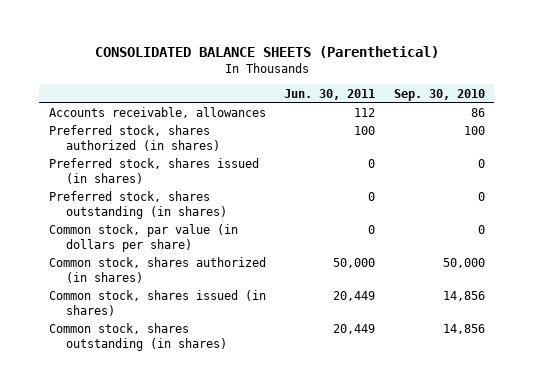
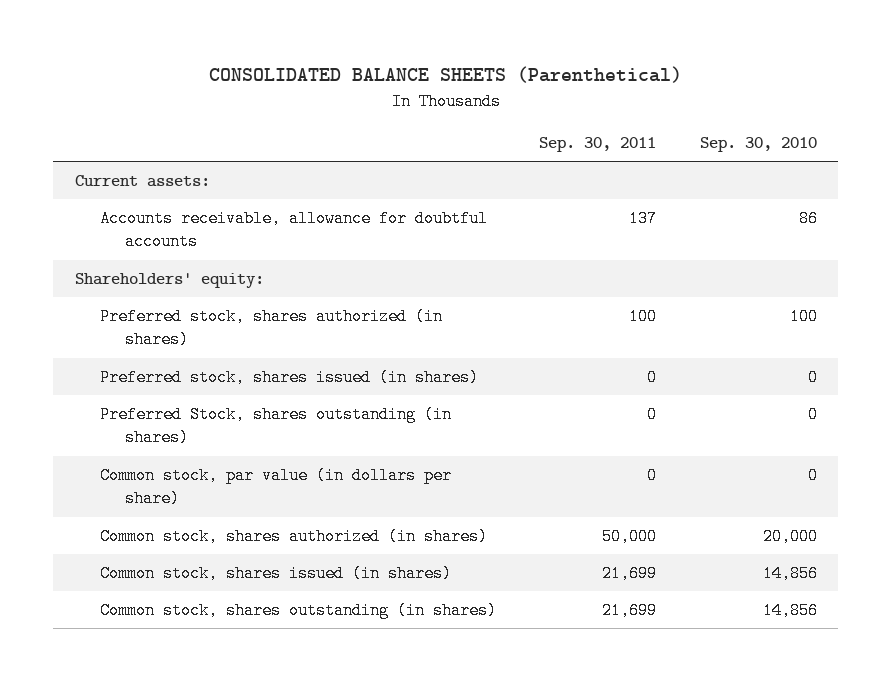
- | Jun. 30, 2011 | Sep. 30, 2010
+ | Sep. 30, 2011 | Sep. 30, 2010
- Accounts receivable, allowances | 112 | 86
+ Current assets:
+ Accounts receivable, allowance for doubtful accounts | 137 | 86
+ Shareholders' equity:
- Preferred stock, shares outstanding (in shares) | 0 | 0
+ Preferred Stock, shares outstanding (in shares) | 0 | 0
- Common stock, shares authorized (in shares) | 50,000 | 50,000
+ Common stock, shares authorized (in shares) | 50,000 | 20,000

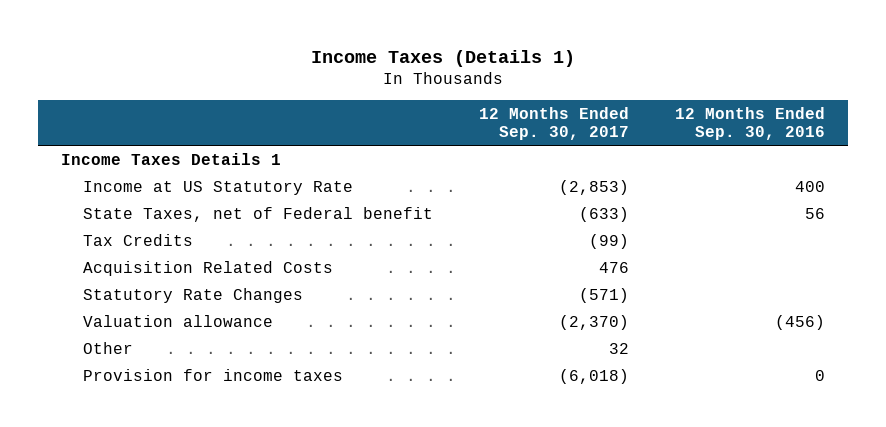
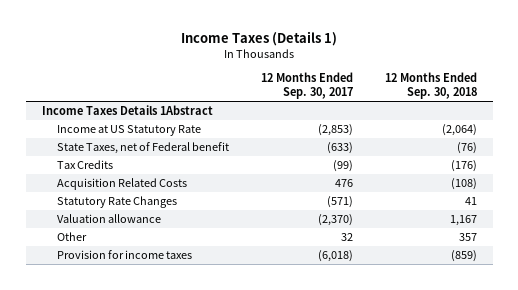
- | 12 Months Ended Sep. 30, 2017 | 12 Months Ended Sep. 30, 2016
+ | 12 Months Ended Sep. 30, 2017 | 12 Months Ended Sep. 30, 2018
- Income Taxes Details 1
+ Income Taxes Details 1Abstract

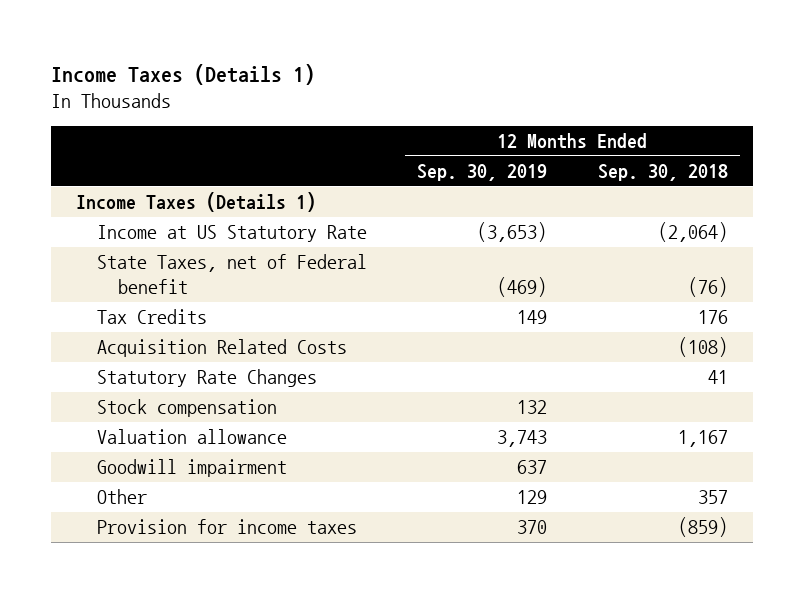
- | 12 Months Ended Sep. 30, 2017 | 12 Months Ended Sep. 30, 2018
+ | 12 Months Ended Sep. 30, 2019 | 12 Months Ended Sep. 30, 2018
- Income Taxes Details 1Abstract
+ Income Taxes (Details 1)
- Tax Credits | (99) | (176)
+ Tax Credits | 149 | 176
+ Stock compensation | 132 |
+ Goodwill impairment | 637 |

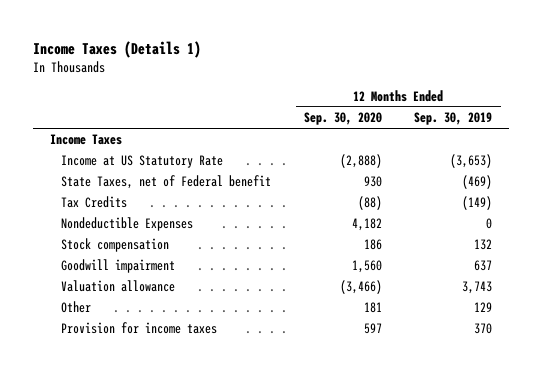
- | 12 Months Ended Sep. 30, 2019 | 12 Months Ended Sep. 30, 2018
+ | 12 Months Ended Sep. 30, 2020 | 12 Months Ended Sep. 30, 2019
- Income Taxes (Details 1)
+ Income Taxes
- Tax Credits | 149 | 176
- Acquisition Related Costs | | (108)
- Statutory Rate Changes | | 41
+ Tax Credits | (88) | (149)
+ Nondeductible Expenses | 4,182 | 0
moved down: Valuation allowance | (3,466) | 3,743

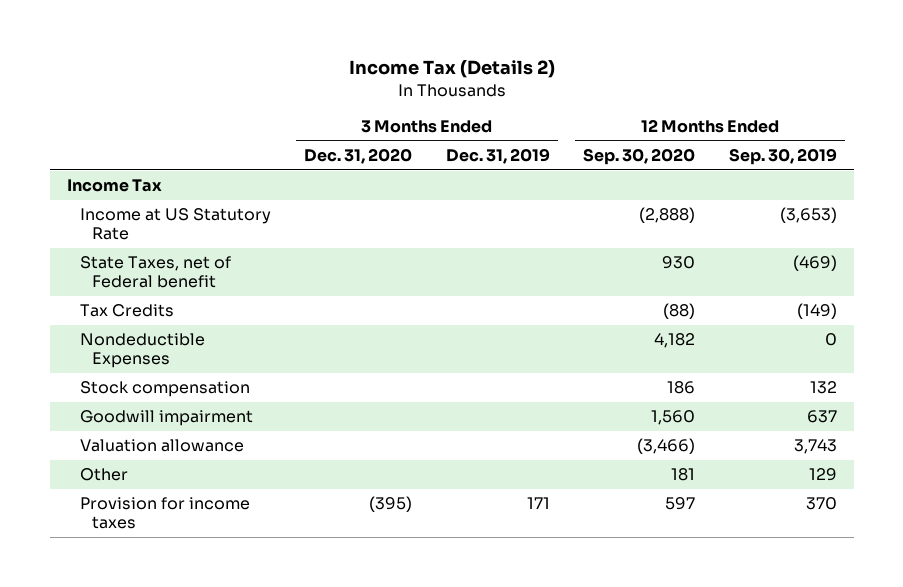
- Income Taxes (Details 1)
+ Income Tax (Details 2)
- | 12 Months Ended Sep. 30, 2020 | 12 Months Ended Sep. 30, 2019
+ | 3 Months Ended Dec. 31, 2020 | 3 Months Ended Dec. 31, 2019 | 12 Months Ended Sep. 30, 2020 | 12 Months Ended Sep. 30, 2019
- Income Taxes
+ Income Tax

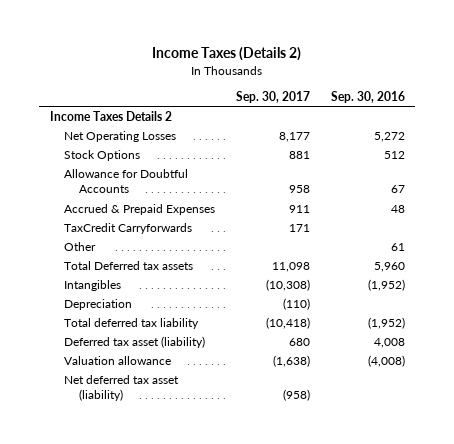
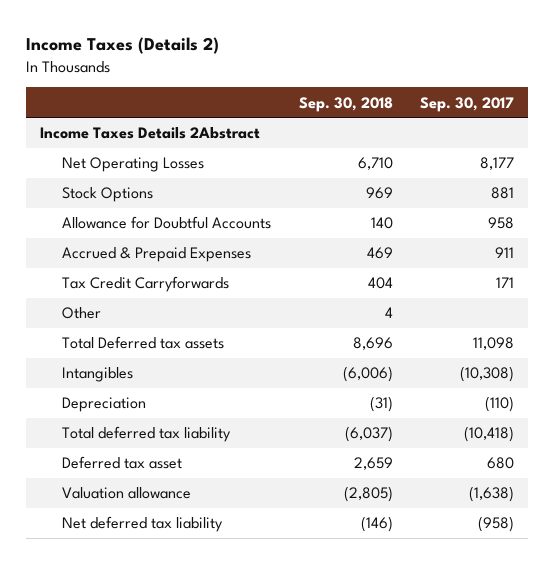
- | Sep. 30, 2017 | Sep. 30, 2016
+ | Sep. 30, 2018 | Sep. 30, 2017
- Income Taxes Details 2
+ Income Taxes Details 2Abstract
- TaxCredit Carryforwards | 171 |
+ Tax Credit Carryforwards | 404 | 171
- Deferred tax asset (liability) | 680 | 4,008
+ Deferred tax asset | 2,659 | 680
- Net deferred tax asset (liability) | (958) |
+ Net deferred tax liability | (146) | (958)

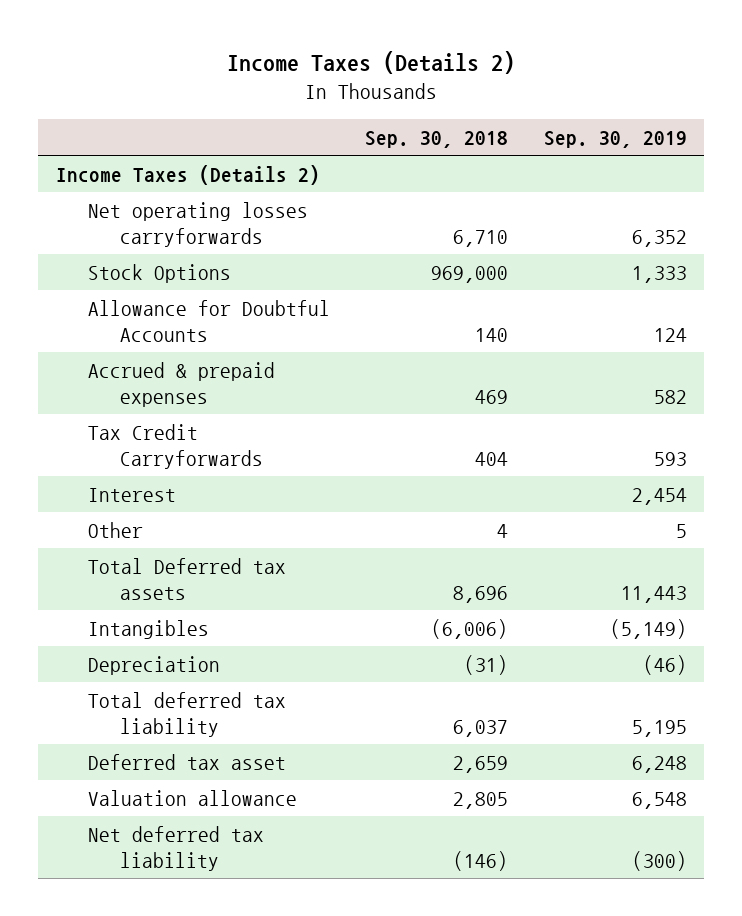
- | Sep. 30, 2018 | Sep. 30, 2017
+ | Sep. 30, 2018 | Sep. 30, 2019
- Income Taxes Details 2Abstract
- Net Operating Losses | 6,710 | 8,177
- Stock Options | 969 | 881
+ Income Taxes (Details 2)
+ Net operating losses carryforwards | 6,710 | 6,352
+ Stock Options | 969,000 | 1,333
- Accrued & Prepaid Expenses | 469 | 911
+ Accrued & prepaid expenses | 469 | 582
+ Interest | | 2,454
- Total deferred tax liability | (6,037) | (10,418)
+ Total deferred tax liability | 6,037 | 5,195
- Valuation allowance | (2,805) | (1,638)
+ Valuation allowance | 2,805 | 6,548

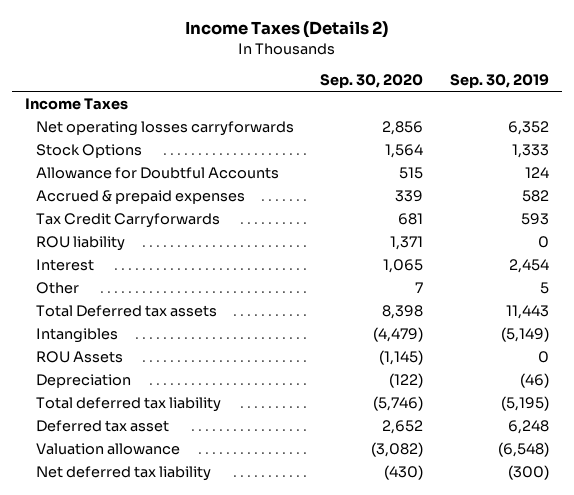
- | Sep. 30, 2018 | Sep. 30, 2019
+ | Sep. 30, 2020 | Sep. 30, 2019
- Income Taxes (Details 2)
+ Income Taxes
+ ROU liability | 1,371 | 0
+ ROU Assets | (1,145) | 0
- Total deferred tax liability | 6,037 | 5,195
+ Total deferred tax liability | (5,746) | (5,195)
- Valuation allowance | 2,805 | 6,548
+ Valuation allowance | (3,082) | (6,548)

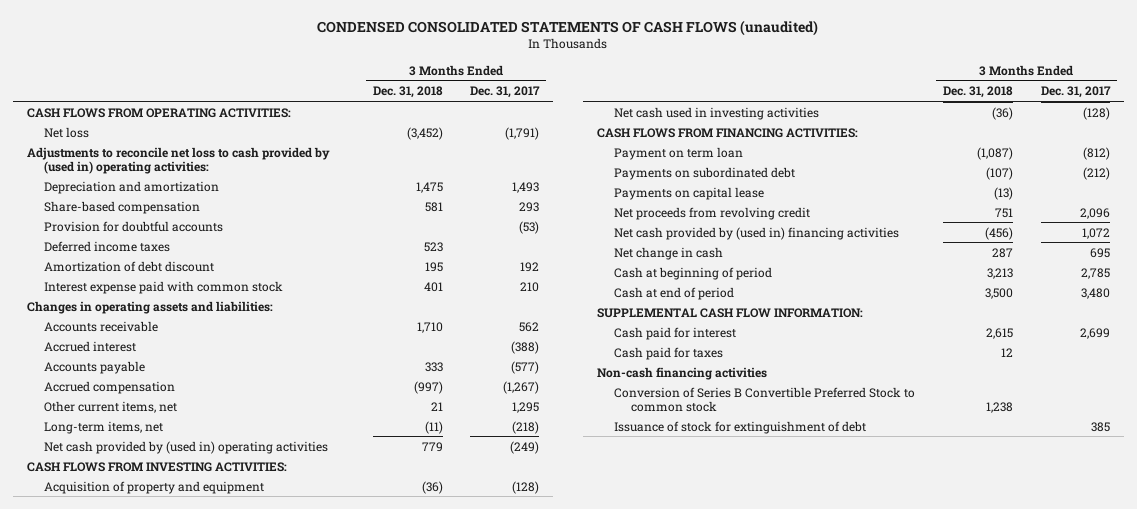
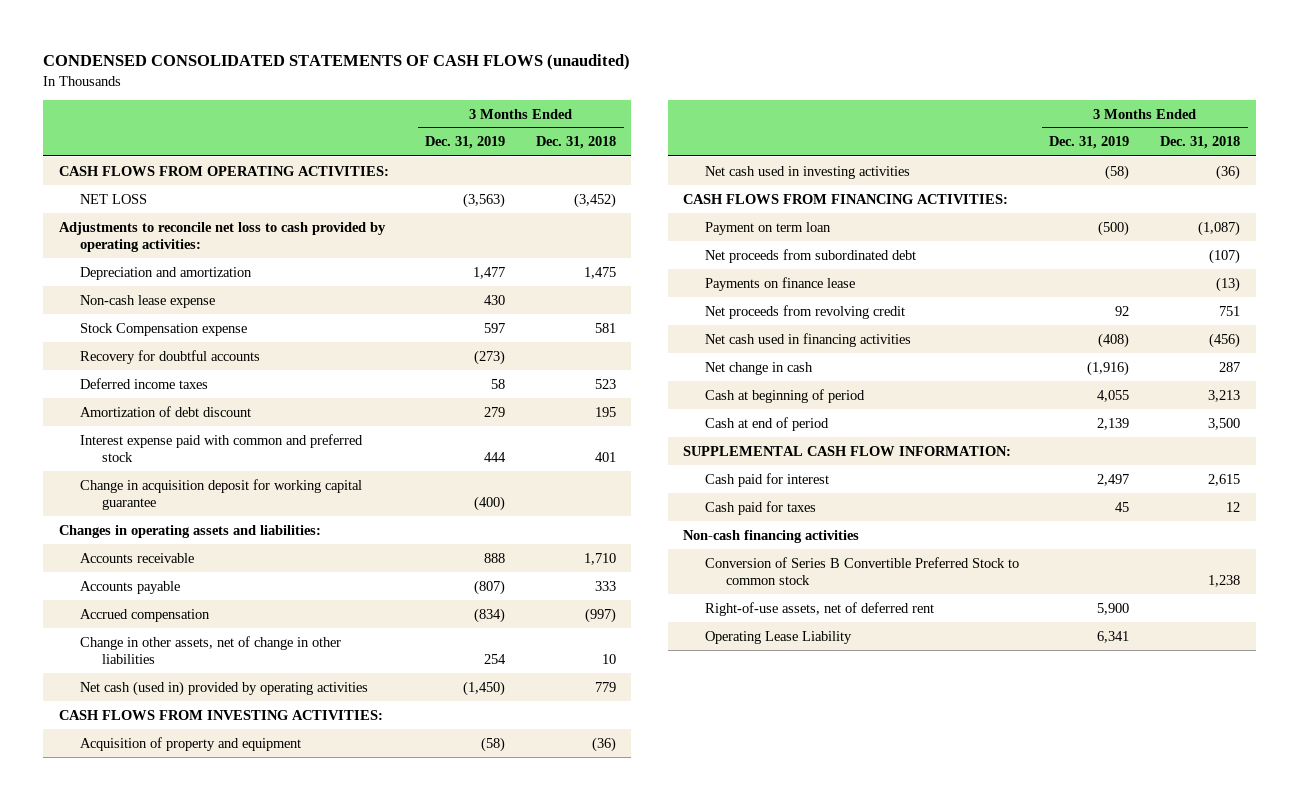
- | 3 Months Ended Dec. 31, 2018 | 3 Months Ended Dec. 31, 2017
+ | 3 Months Ended Dec. 31, 2019 | 3 Months Ended Dec. 31, 2018
- Net loss | (3,452) | (1,791)
- Adjustments to reconcile net loss to cash provided by (used in) operating activities:
+ NET LOSS | (3,563) | (3,452)
+ Adjustments to reconcile net loss to cash provided by operating activities:
- Share-based compensation | 581 | 293
- Provision for doubtful accounts | | (53)
+ Non-cash lease expense | 430 |
+ Stock Compensation expense | 597 | 581
+ Recovery for doubtful accounts | (273) |
- Interest expense paid with common stock | 401 | 210
+ Interest expense paid with common and preferred stock | 444 | 401
+ Change in acquisition deposit for working capital guarantee | (400) |
- Accrued interest | | (388)
- Other current items, net | 21 | 1,295
- Long-term items, net | (11) | (218)
- Net cash provided by (used in) operating activities | 779 | (249)
+ Change in other assets, net of change in other liabilities | 254 | 10
+ Net cash (used in) provided by operating activities | (1,450) | 779
- Payments on subordinated debt | (107) | (212)
- Payments on capital lease | (13) |
+ Net proceeds from subordinated debt | | (107)
+ Payments on finance lease | | (13)
- Net cash provided by (used in) financing activities | (456) | 1,072
+ Net cash used in financing activities | (408) | (456)
- Issuance of stock for extinguishment of debt | | 385
+ Right-of-use assets, net of deferred rent | 5,900 |
+ Operating Lease Liability | 6,341 |

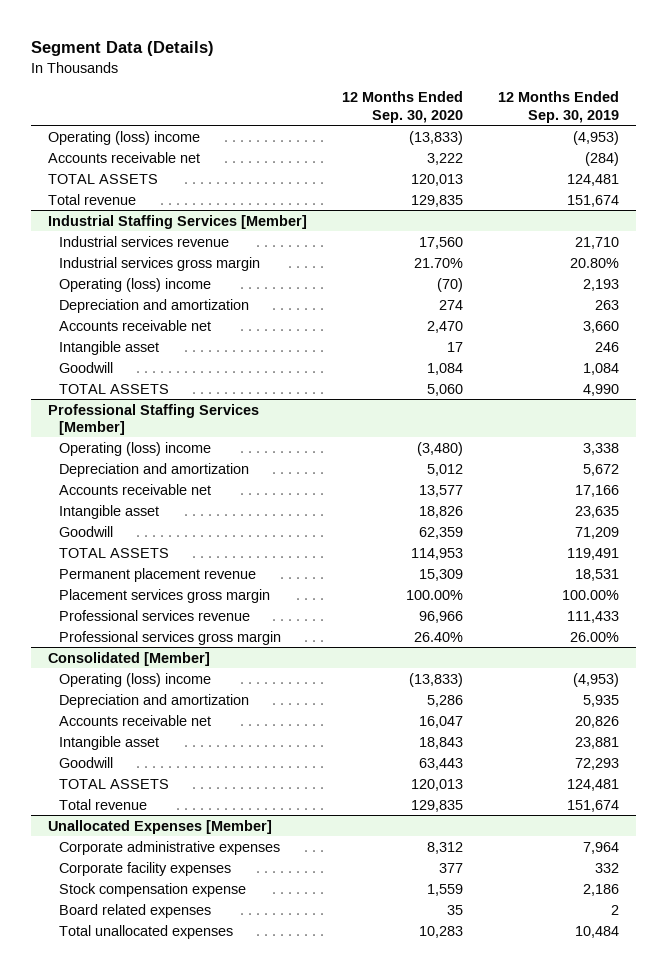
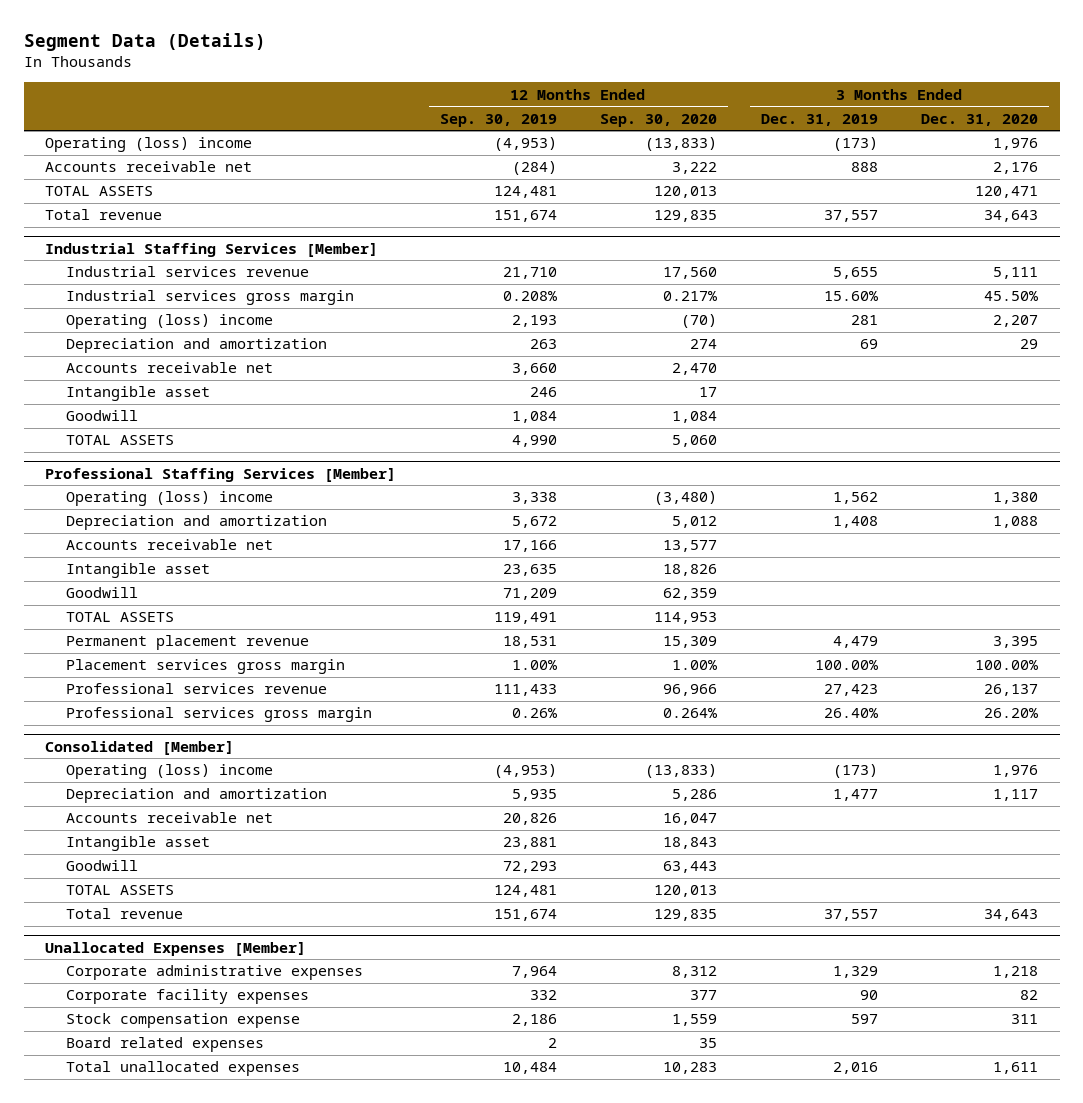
- | 12 Months Ended Sep. 30, 2020 | 12 Months Ended Sep. 30, 2019
+ | 12 Months Ended Sep. 30, 2019 | 12 Months Ended Sep. 30, 2020 | 3 Months Ended Dec. 31, 2019 | 3 Months Ended Dec. 31, 2020
@ Industrial Staffing Services [Member]
- Industrial services gross margin | 21.70% | 20.80%
+ Industrial services gross margin | 0.208% | 0.217% | 15.60% | 45.50%
@ Professional Staffing Services [Member]
- Placement services gross margin | 100.00% | 100.00%
+ Placement services gross margin | 1.00% | 1.00% | 100.00% | 100.00%
- Professional services gross margin | 26.40% | 26.00%
+ Professional services gross margin | 0.26% | 0.264% | 26.40% | 26.20%

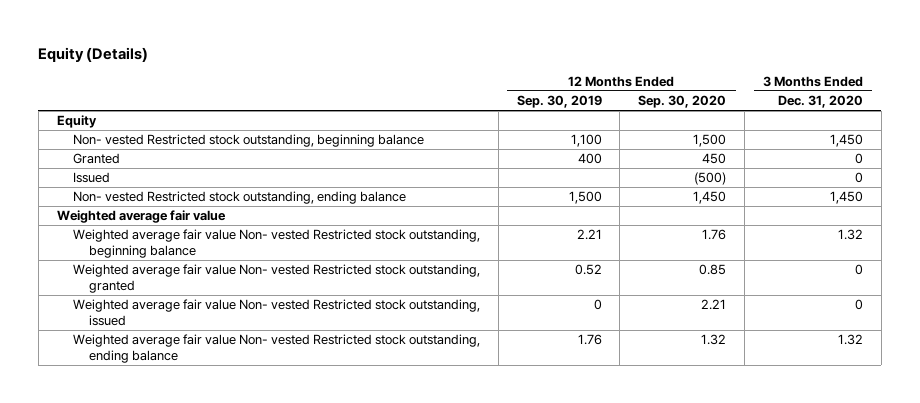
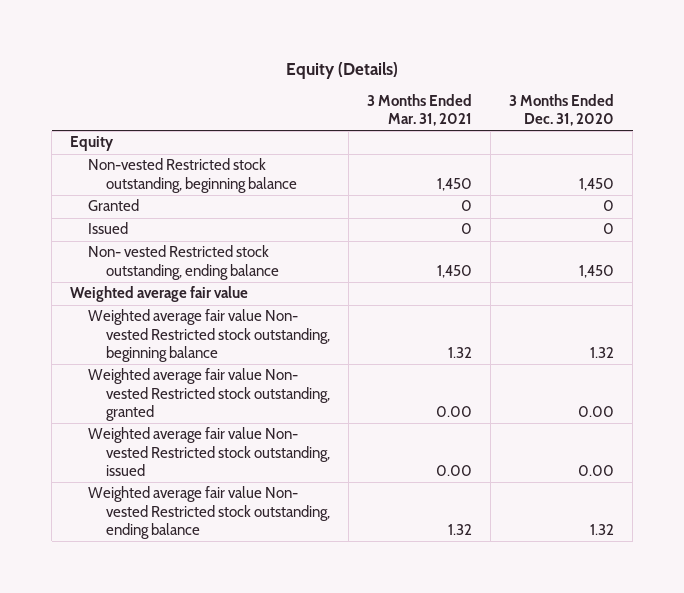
- | 12 Months Ended Sep. 30, 2019 | 12 Months Ended Sep. 30, 2020 | 3 Months Ended Dec. 31, 2020
+ | 3 Months Ended Mar. 31, 2021 | 3 Months Ended Dec. 31, 2020
- Non- vested Restricted stock outstanding, beginning balance | 1,100 | 1,500 | 1,450
+ Non-vested Restricted stock outstanding, beginning balance | 1,450 | 1,450
- Weighted average fair value Non- vested Restricted stock outstanding, granted | 0.52 | 0.85 | 0
- Weighted average fair value Non- vested Restricted stock outstanding, issued | 0 | 2.21 | 0
+ Weighted average fair value Non- vested Restricted stock outstanding, granted | 0.00 | 0.00
+ Weighted average fair value Non- vested Restricted stock outstanding, issued | 0.00 | 0.00

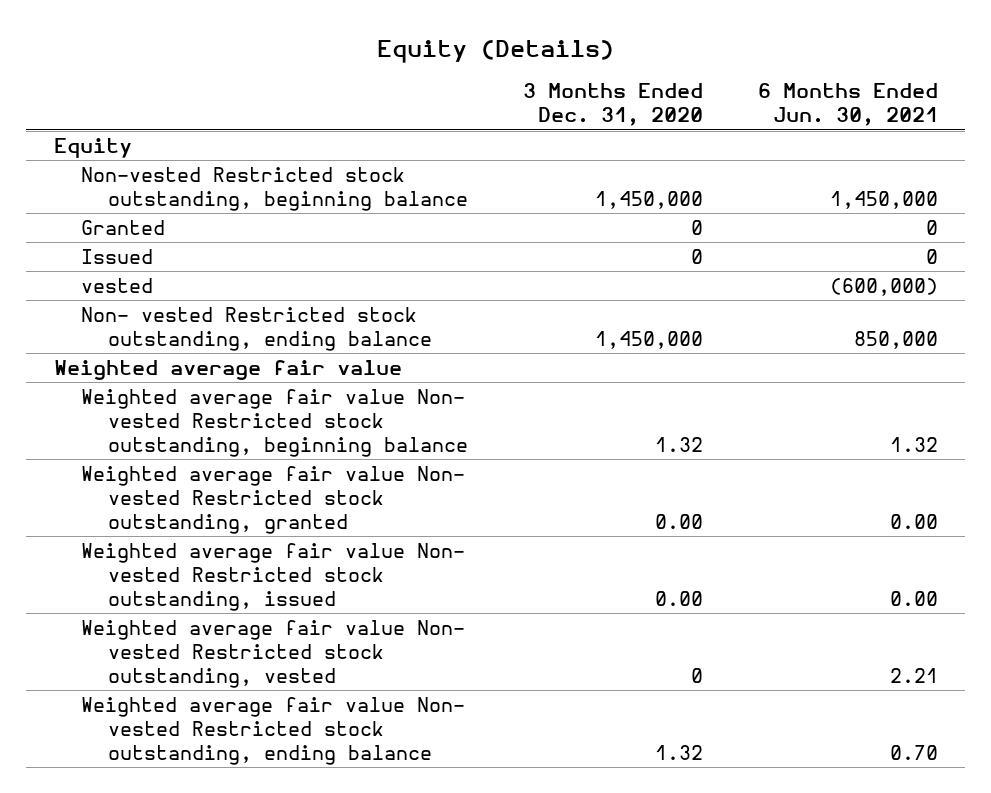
- | 3 Months Ended Mar. 31, 2021 | 3 Months Ended Dec. 31, 2020
+ | 3 Months Ended Dec. 31, 2020 | 6 Months Ended Jun. 30, 2021
- Non-vested Restricted stock outstanding, beginning balance | 1,450 | 1,450
+ Non-vested Restricted stock outstanding, beginning balance | 1,450,000 | 1,450,000
- Non- vested Restricted stock outstanding, ending balance | 1,450 | 1,450
+ vested | | (600,000)
+ Non- vested Restricted stock outstanding, ending balance | 1,450,000 | 850,000
+ Weighted average fair value Non- vested Restricted stock outstanding, vested | 0 | 2.21

